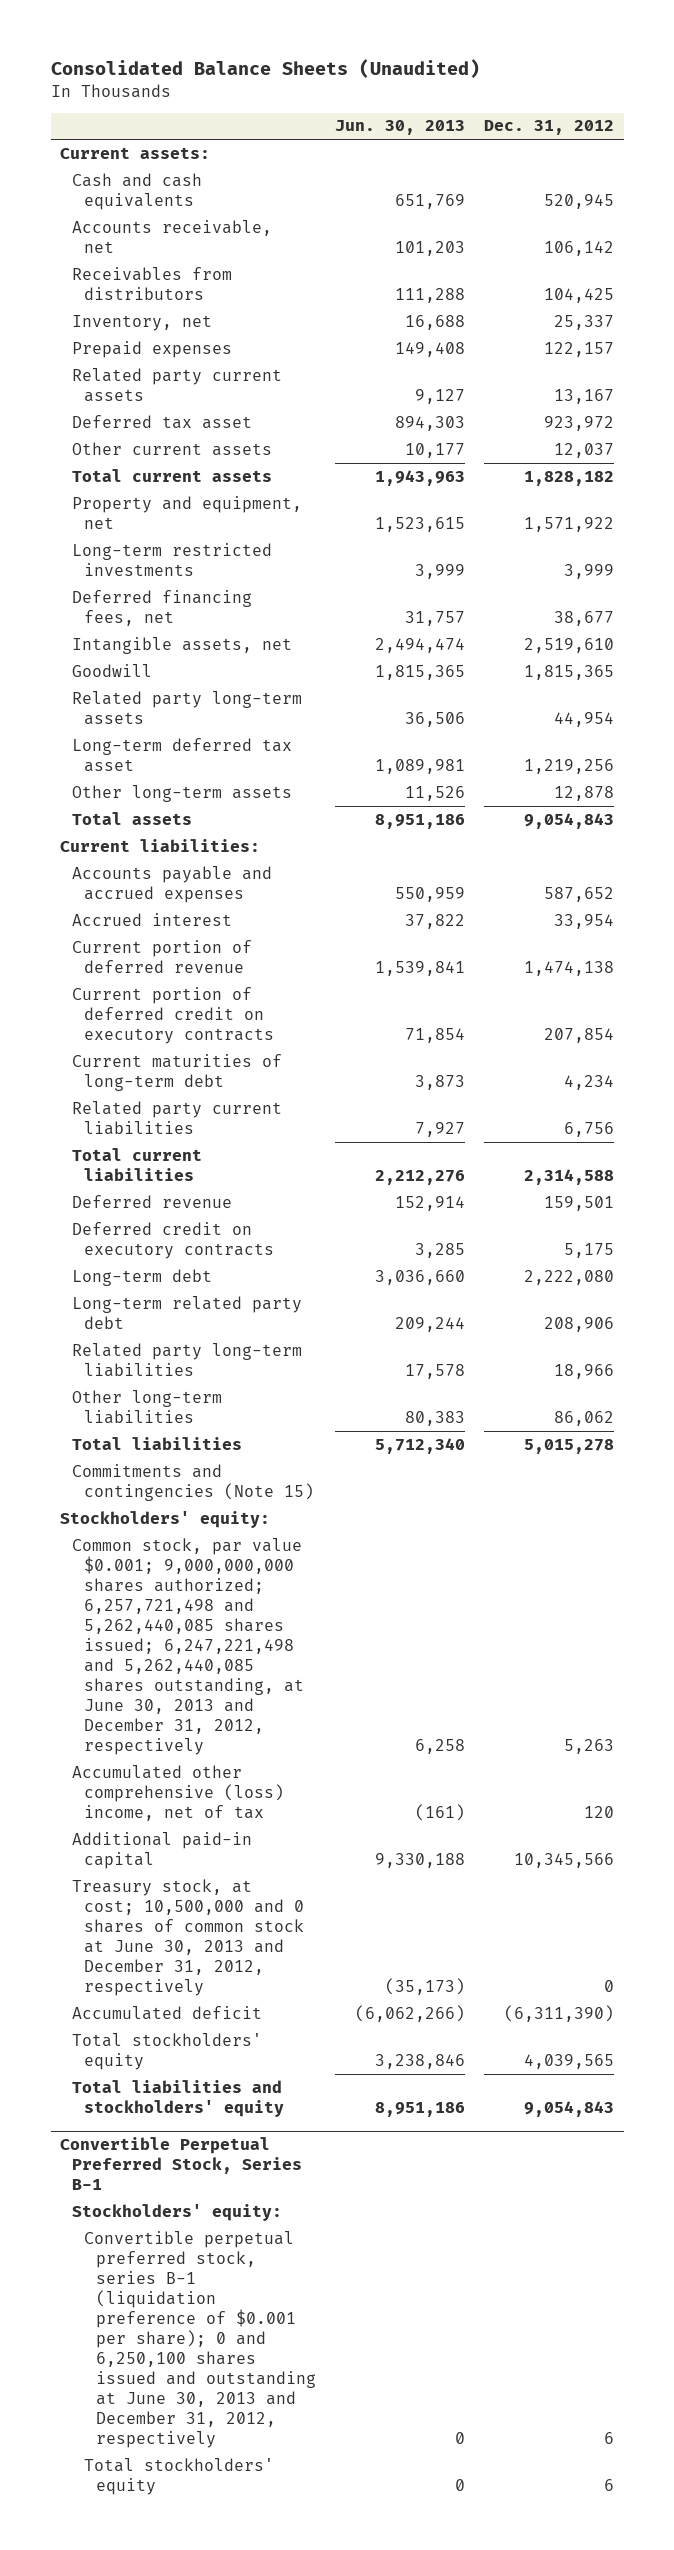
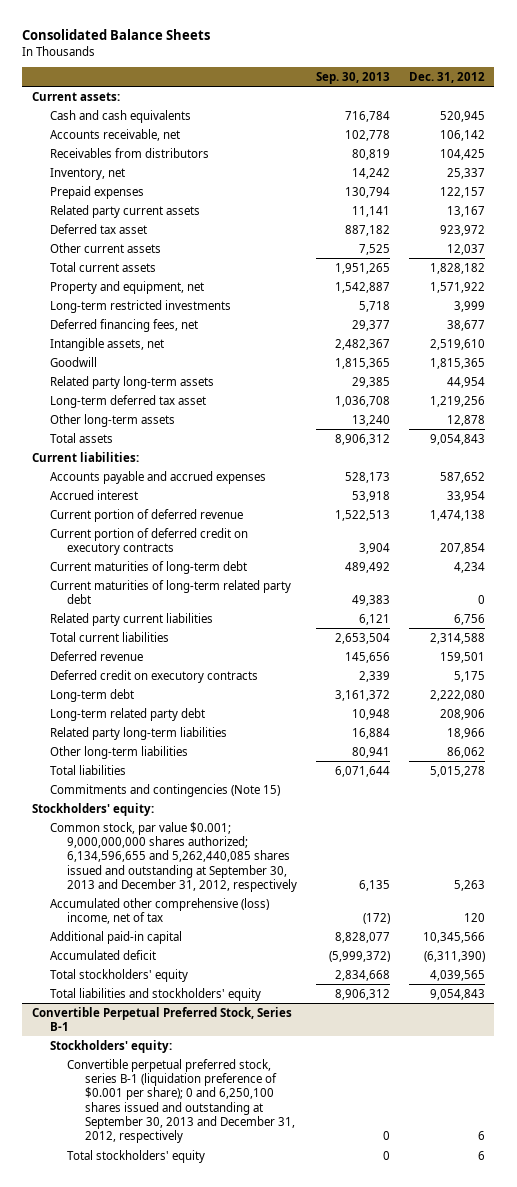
- Consolidated Balance Sheets (Unaudited)
+ Consolidated Balance Sheets
- | Jun. 30, 2013 | Dec. 31, 2012
+ | Sep. 30, 2013 | Dec. 31, 2012
+ Current maturities of long-term related party debt | 49,383 | 0
- Common stock, par value $0.001; 9,000,000,000 shares authorized; 6,257,721,498 and 5,262,440,085 shares issued; 6,247,221,498 and 5,262,440,085 shares outstanding, at June 30, 2013 and December 31, 2012, respectively | 6,258 | 5,263
+ Common stock, par value $0.001; 9,000,000,000 shares authorized; 6,134,596,655 and 5,262,440,085 shares issued and outstanding at September 30, 2013 and December 31, 2012, respectively | 6,135 | 5,263
- Treasury stock, at cost; 10,500,000 and 0 shares of common stock at June 30, 2013 and December 31, 2012, respectively | (35,173) | 0
@ Convertible Perpetual Preferred Stock, Series B-1
- Convertible perpetual preferred stock, series B-1 (liquidation preference of $0.001 per share); 0 and 6,250,100 shares issued and outstanding at June 30, 2013 and December 31, 2012, respectively | 0 | 6
+ Convertible perpetual preferred stock, series B-1 (liquidation preference of $0.001 per share); 0 and 6,250,100 shares issued and outstanding at September 30, 2013 and December 31, 2012, respectively | 0 | 6

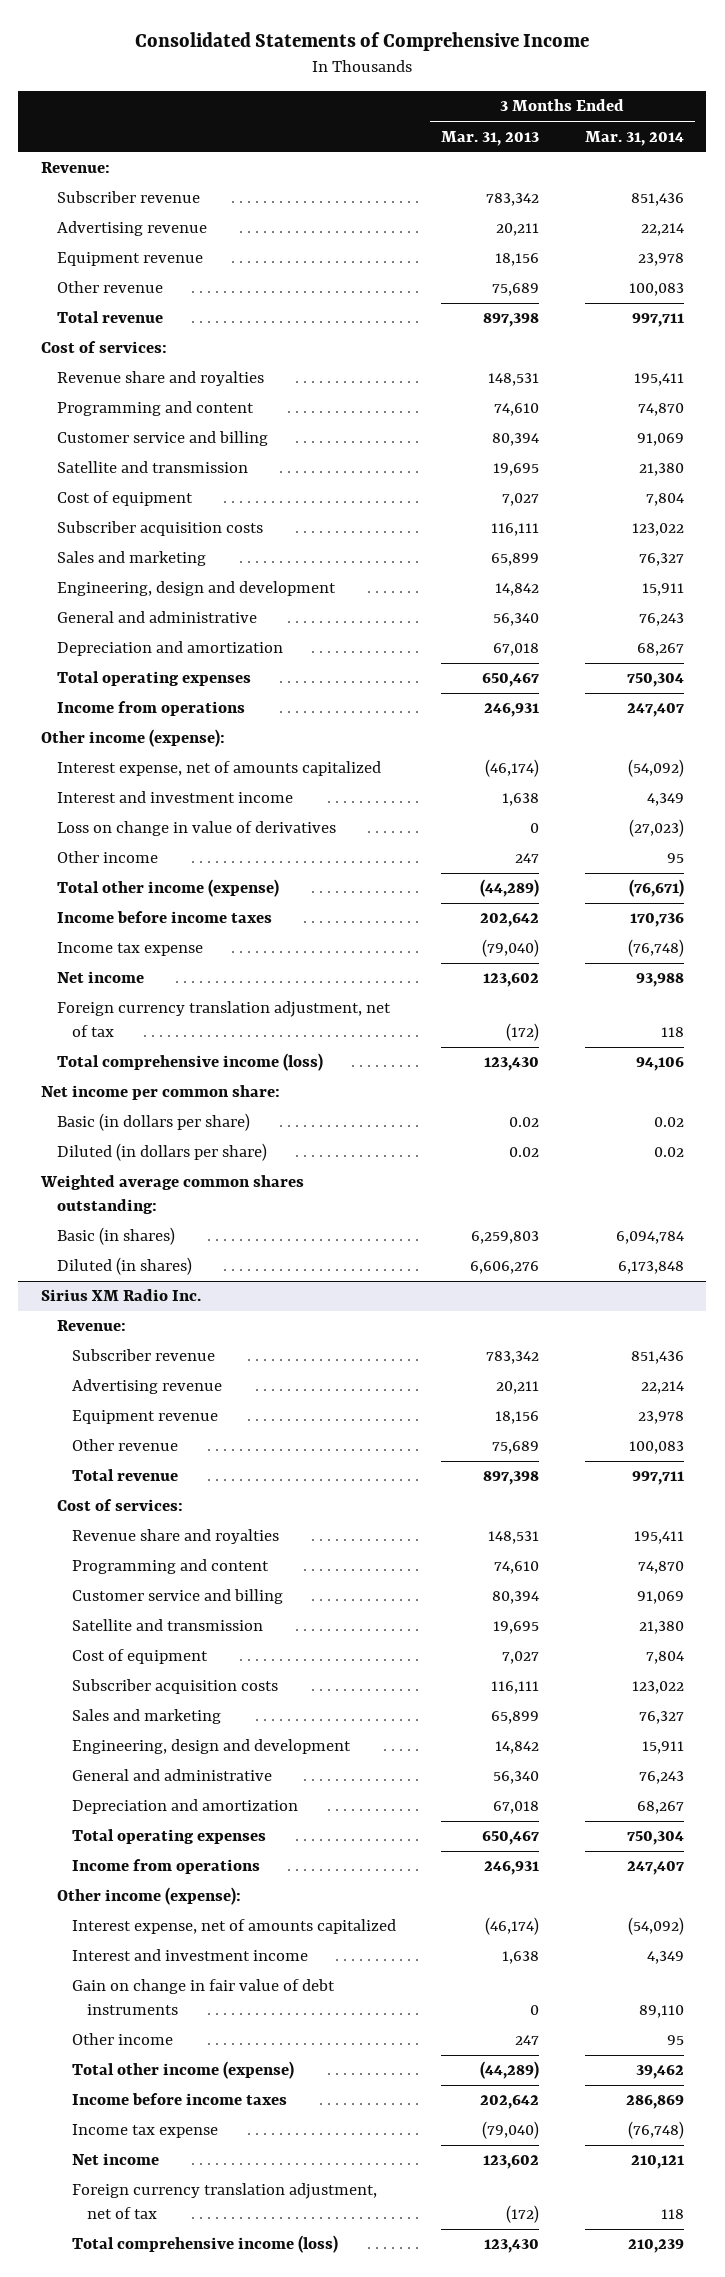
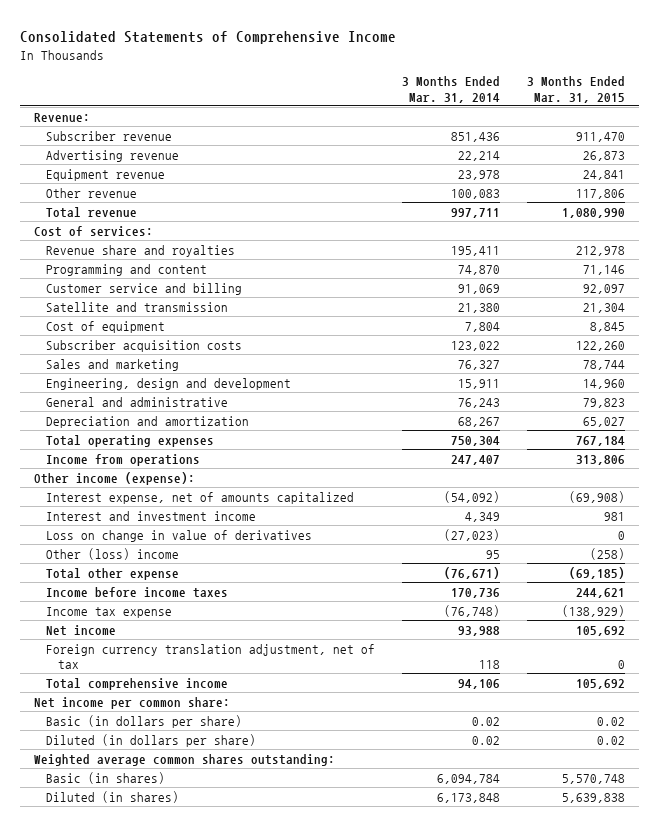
- | 3 Months Ended Mar. 31, 2013 | 3 Months Ended Mar. 31, 2014
+ | 3 Months Ended Mar. 31, 2014 | 3 Months Ended Mar. 31, 2015
- Other income | 247 | 95
- Total other income (expense) | (44,289) | (76,671)
+ Other (loss) income | 95 | (258)
+ Total other expense | (76,671) | (69,185)
- Total comprehensive income (loss) | 123,430 | 94,106
+ Total comprehensive income | 94,106 | 105,692
- Sirius XM Radio Inc.
- Revenue:
- Subscriber revenue | 783,342 | 851,436
- Advertising revenue | 20,211 | 22,214
- Equipment revenue | 18,156 | 23,978
- Other revenue | 75,689 | 100,083
- Total revenue | 897,398 | 997,711
- Cost of services:
- Revenue share and royalties | 148,531 | 195,411
- Programming and content | 74,610 | 74,870
- Customer service and billing | 80,394 | 91,069
- Satellite and transmission | 19,695 | 21,380
- Cost of equipment | 7,027 | 7,804
- Subscriber acquisition costs | 116,111 | 123,022
- Sales and marketing | 65,899 | 76,327
- Engineering, design and development | 14,842 | 15,911
- General and administrative | 56,340 | 76,243
- Depreciation and amortization | 67,018 | 68,267
- Total operating expenses | 650,467 | 750,304
- Income from operations | 246,931 | 247,407
- Other income (expense):
- Interest expense, net of amounts capitalized | (46,174) | (54,092)
- Interest and investment income | 1,638 | 4,349
- Gain on change in fair value of debt instruments | 0 | 89,110
- Other income | 247 | 95
- Total other income (expense) | (44,289) | 39,462
- Income before income taxes | 202,642 | 286,869
- Income tax expense | (79,040) | (76,748)
- Net income | 123,602 | 210,121
- Foreign currency translation adjustment, net of tax | (172) | 118
- Total comprehensive income (loss) | 123,430 | 210,239

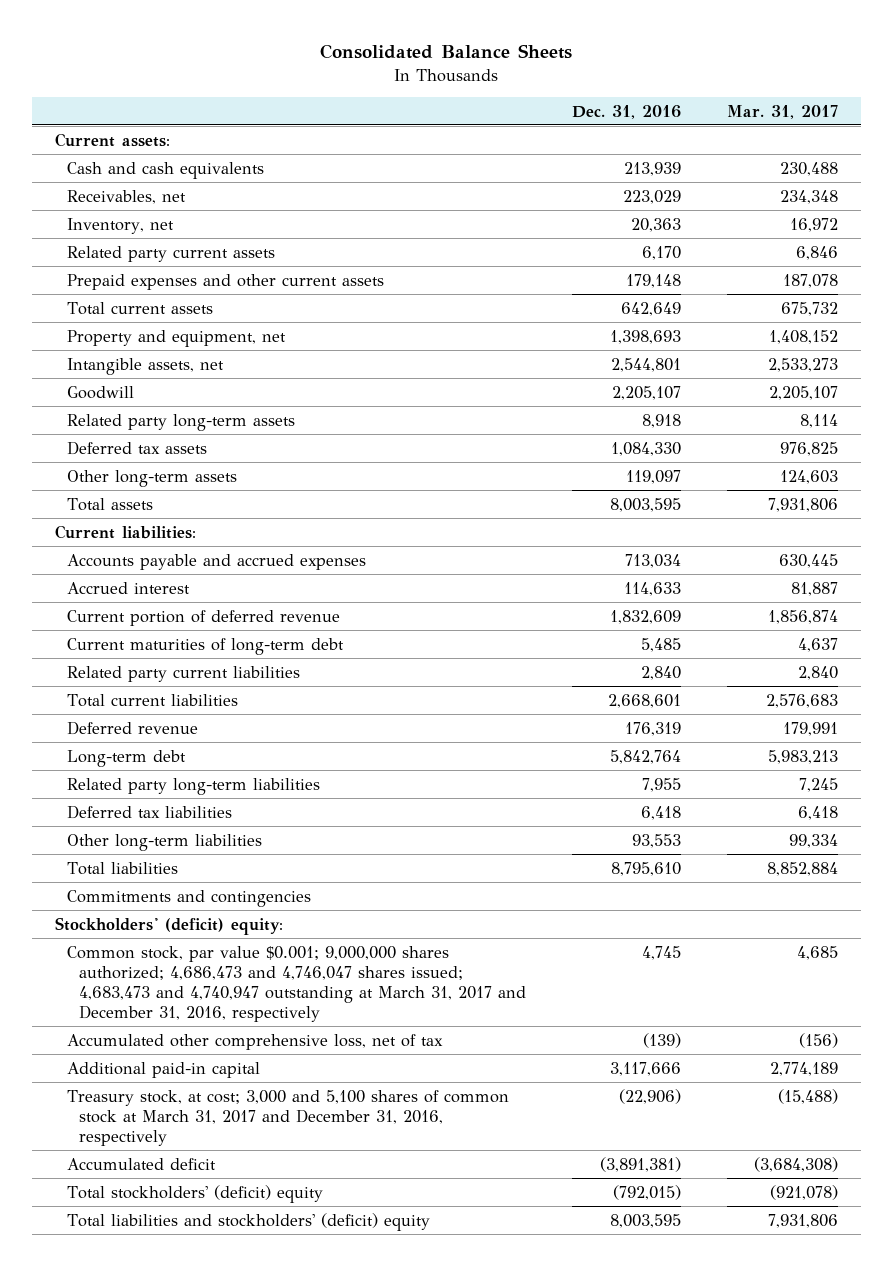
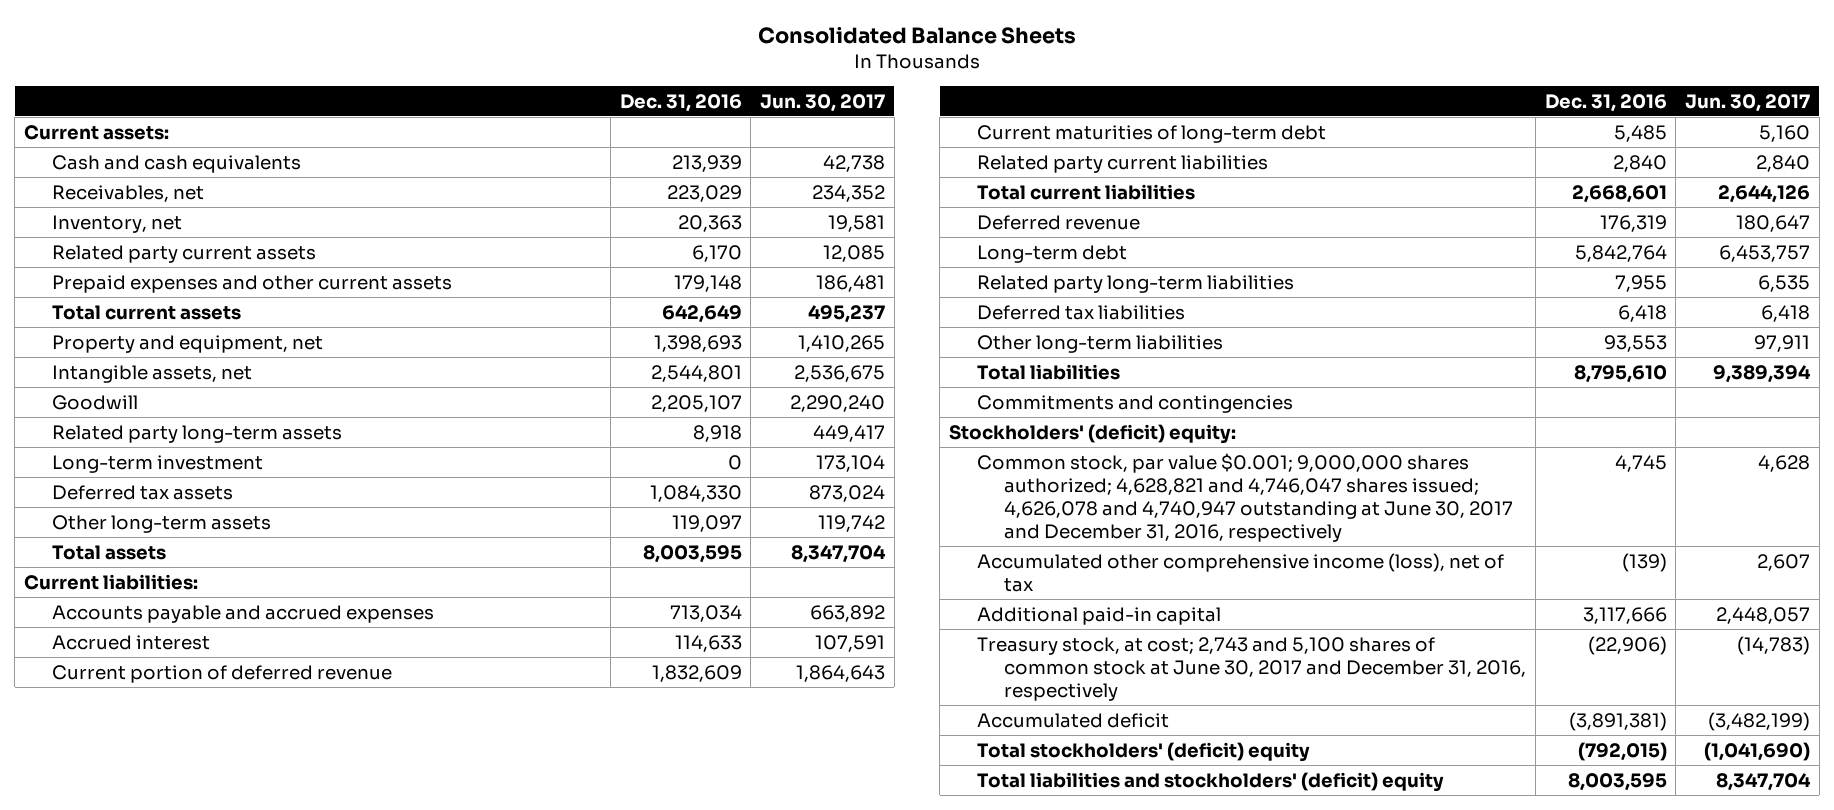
- | Dec. 31, 2016 | Mar. 31, 2017
+ | Dec. 31, 2016 | Jun. 30, 2017
+ Long-term investment | 0 | 173,104
- Common stock, par value $0.001; 9,000,000 shares authorized; 4,686,473 and 4,746,047 shares issued; 4,683,473 and 4,740,947 outstanding at March 31, 2017 and December 31, 2016, respectively | 4,745 | 4,685
- Accumulated other comprehensive loss, net of tax | (139) | (156)
+ Common stock, par value $0.001; 9,000,000 shares authorized; 4,628,821 and 4,746,047 shares issued; 4,626,078 and 4,740,947 outstanding at June 30, 2017 and December 31, 2016, respectively | 4,745 | 4,628
+ Accumulated other comprehensive income (loss), net of tax | (139) | 2,607
- Treasury stock, at cost; 3,000 and 5,100 shares of common stock at March 31, 2017 and December 31, 2016, respectively | (22,906) | (15,488)
+ Treasury stock, at cost; 2,743 and 5,100 shares of common stock at June 30, 2017 and December 31, 2016, respectively | (22,906) | (14,783)

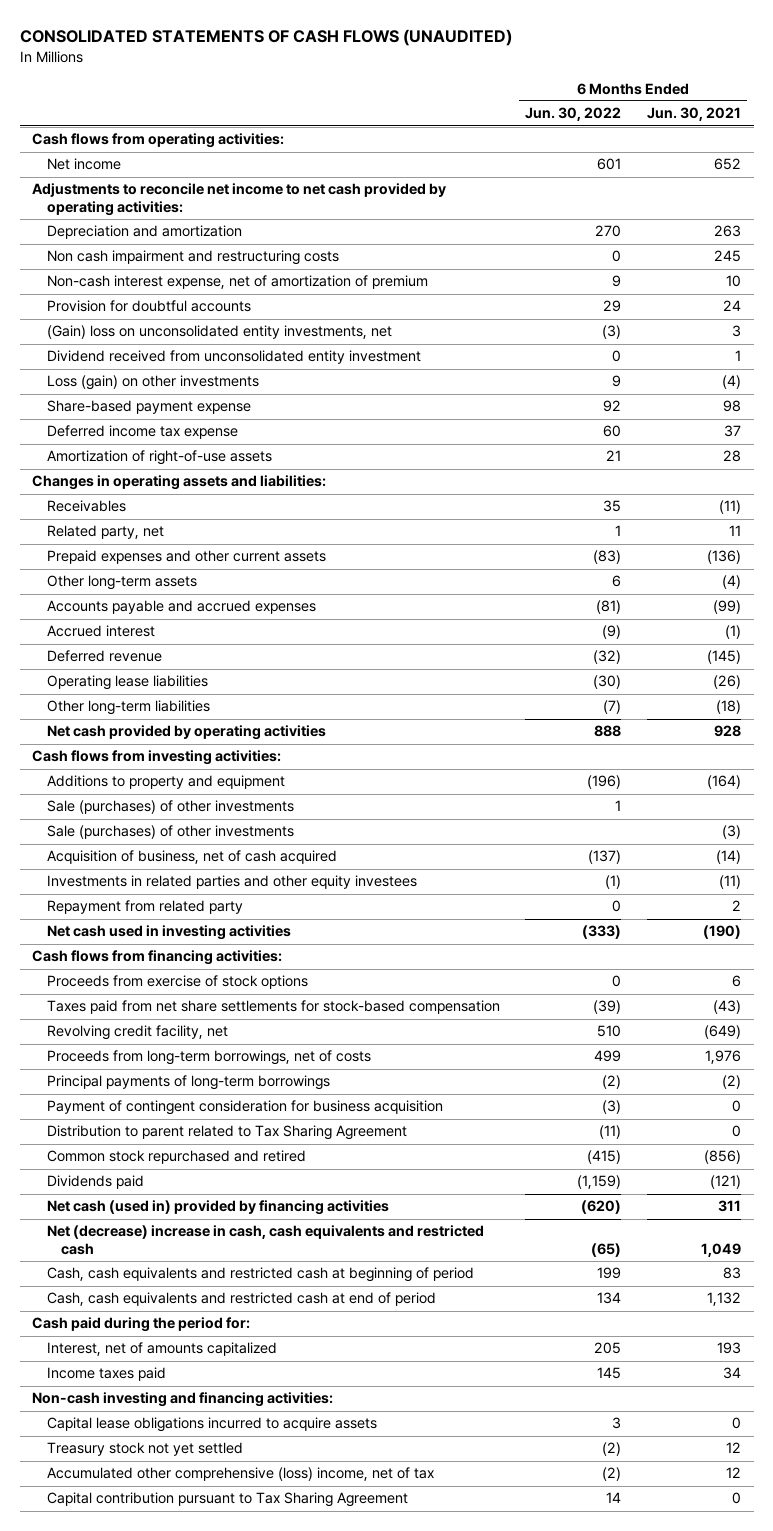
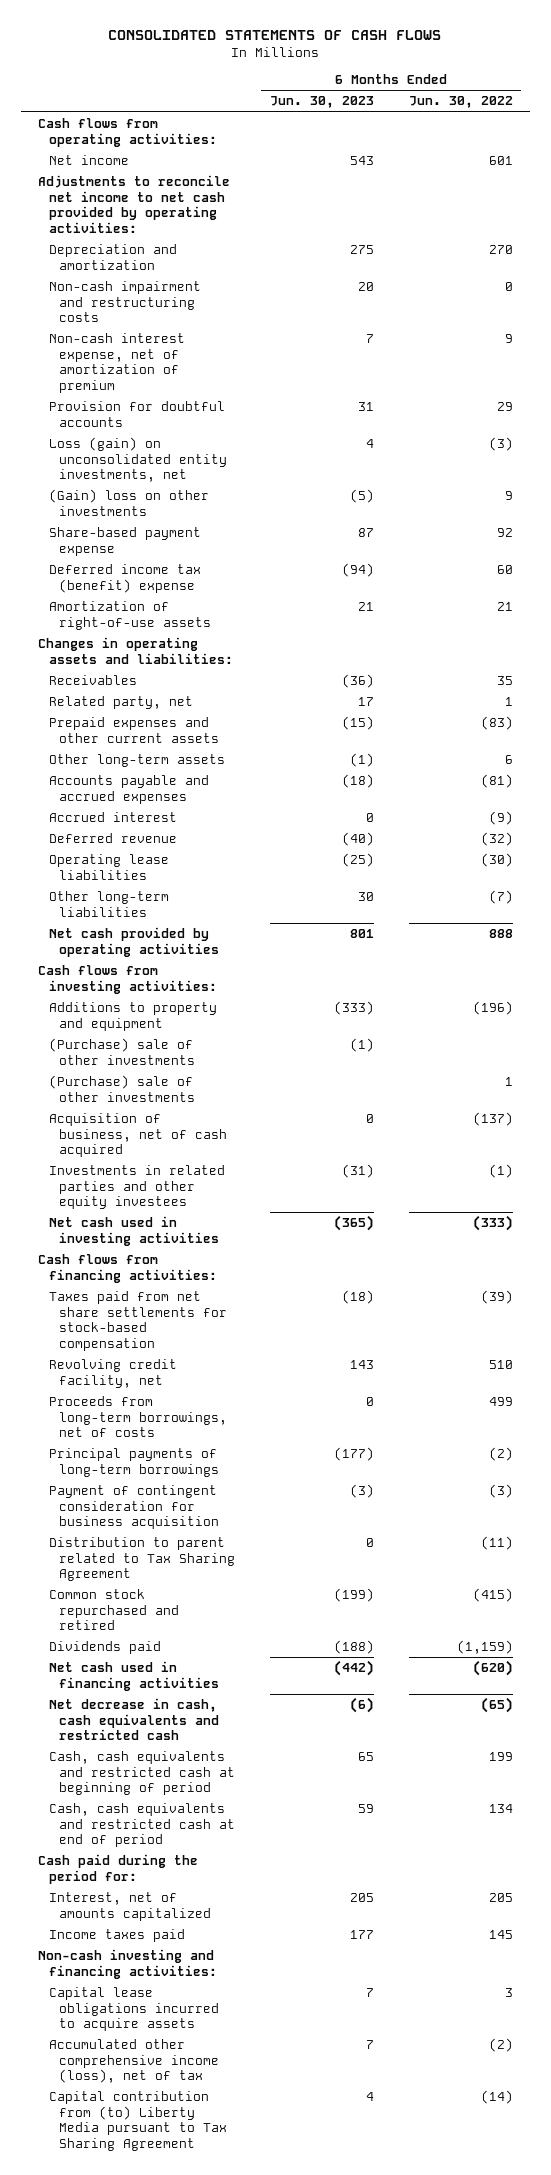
- CONSOLIDATED STATEMENTS OF CASH FLOWS (UNAUDITED)
+ CONSOLIDATED STATEMENTS OF CASH FLOWS
- | 6 Months Ended Jun. 30, 2022 | 6 Months Ended Jun. 30, 2021
+ | 6 Months Ended Jun. 30, 2023 | 6 Months Ended Jun. 30, 2022
- Non cash impairment and restructuring costs | 0 | 245
+ Non-cash impairment and restructuring costs | 20 | 0
- (Gain) loss on unconsolidated entity investments, net | (3) | 3
- Dividend received from unconsolidated entity investment | 0 | 1
- Loss (gain) on other investments | 9 | (4)
+ Loss (gain) on unconsolidated entity investments, net | 4 | (3)
+ (Gain) loss on other investments | (5) | 9
- Deferred income tax expense | 60 | 37
+ Deferred income tax (benefit) expense | (94) | 60
- Sale (purchases) of other investments | 1 |
- Sale (purchases) of other investments | | (3)
+ (Purchase) sale of other investments | (1) |
+ (Purchase) sale of other investments | | 1
- Repayment from related party | 0 | 2
- Proceeds from exercise of stock options | 0 | 6
- Net cash (used in) provided by financing activities | (620) | 311
- Net (decrease) increase in cash, cash equivalents and restricted cash | (65) | 1,049
+ Net cash used in financing activities | (442) | (620)
+ Net decrease in cash, cash equivalents and restricted cash | (6) | (65)
- Treasury stock not yet settled | (2) | 12
- Accumulated other comprehensive (loss) income, net of tax | (2) | 12
- Capital contribution pursuant to Tax Sharing Agreement | 14 | 0
+ Accumulated other comprehensive income (loss), net of tax | 7 | (2)
+ Capital contribution from (to) Liberty Media pursuant to Tax Sharing Agreement | 4 | (14)

